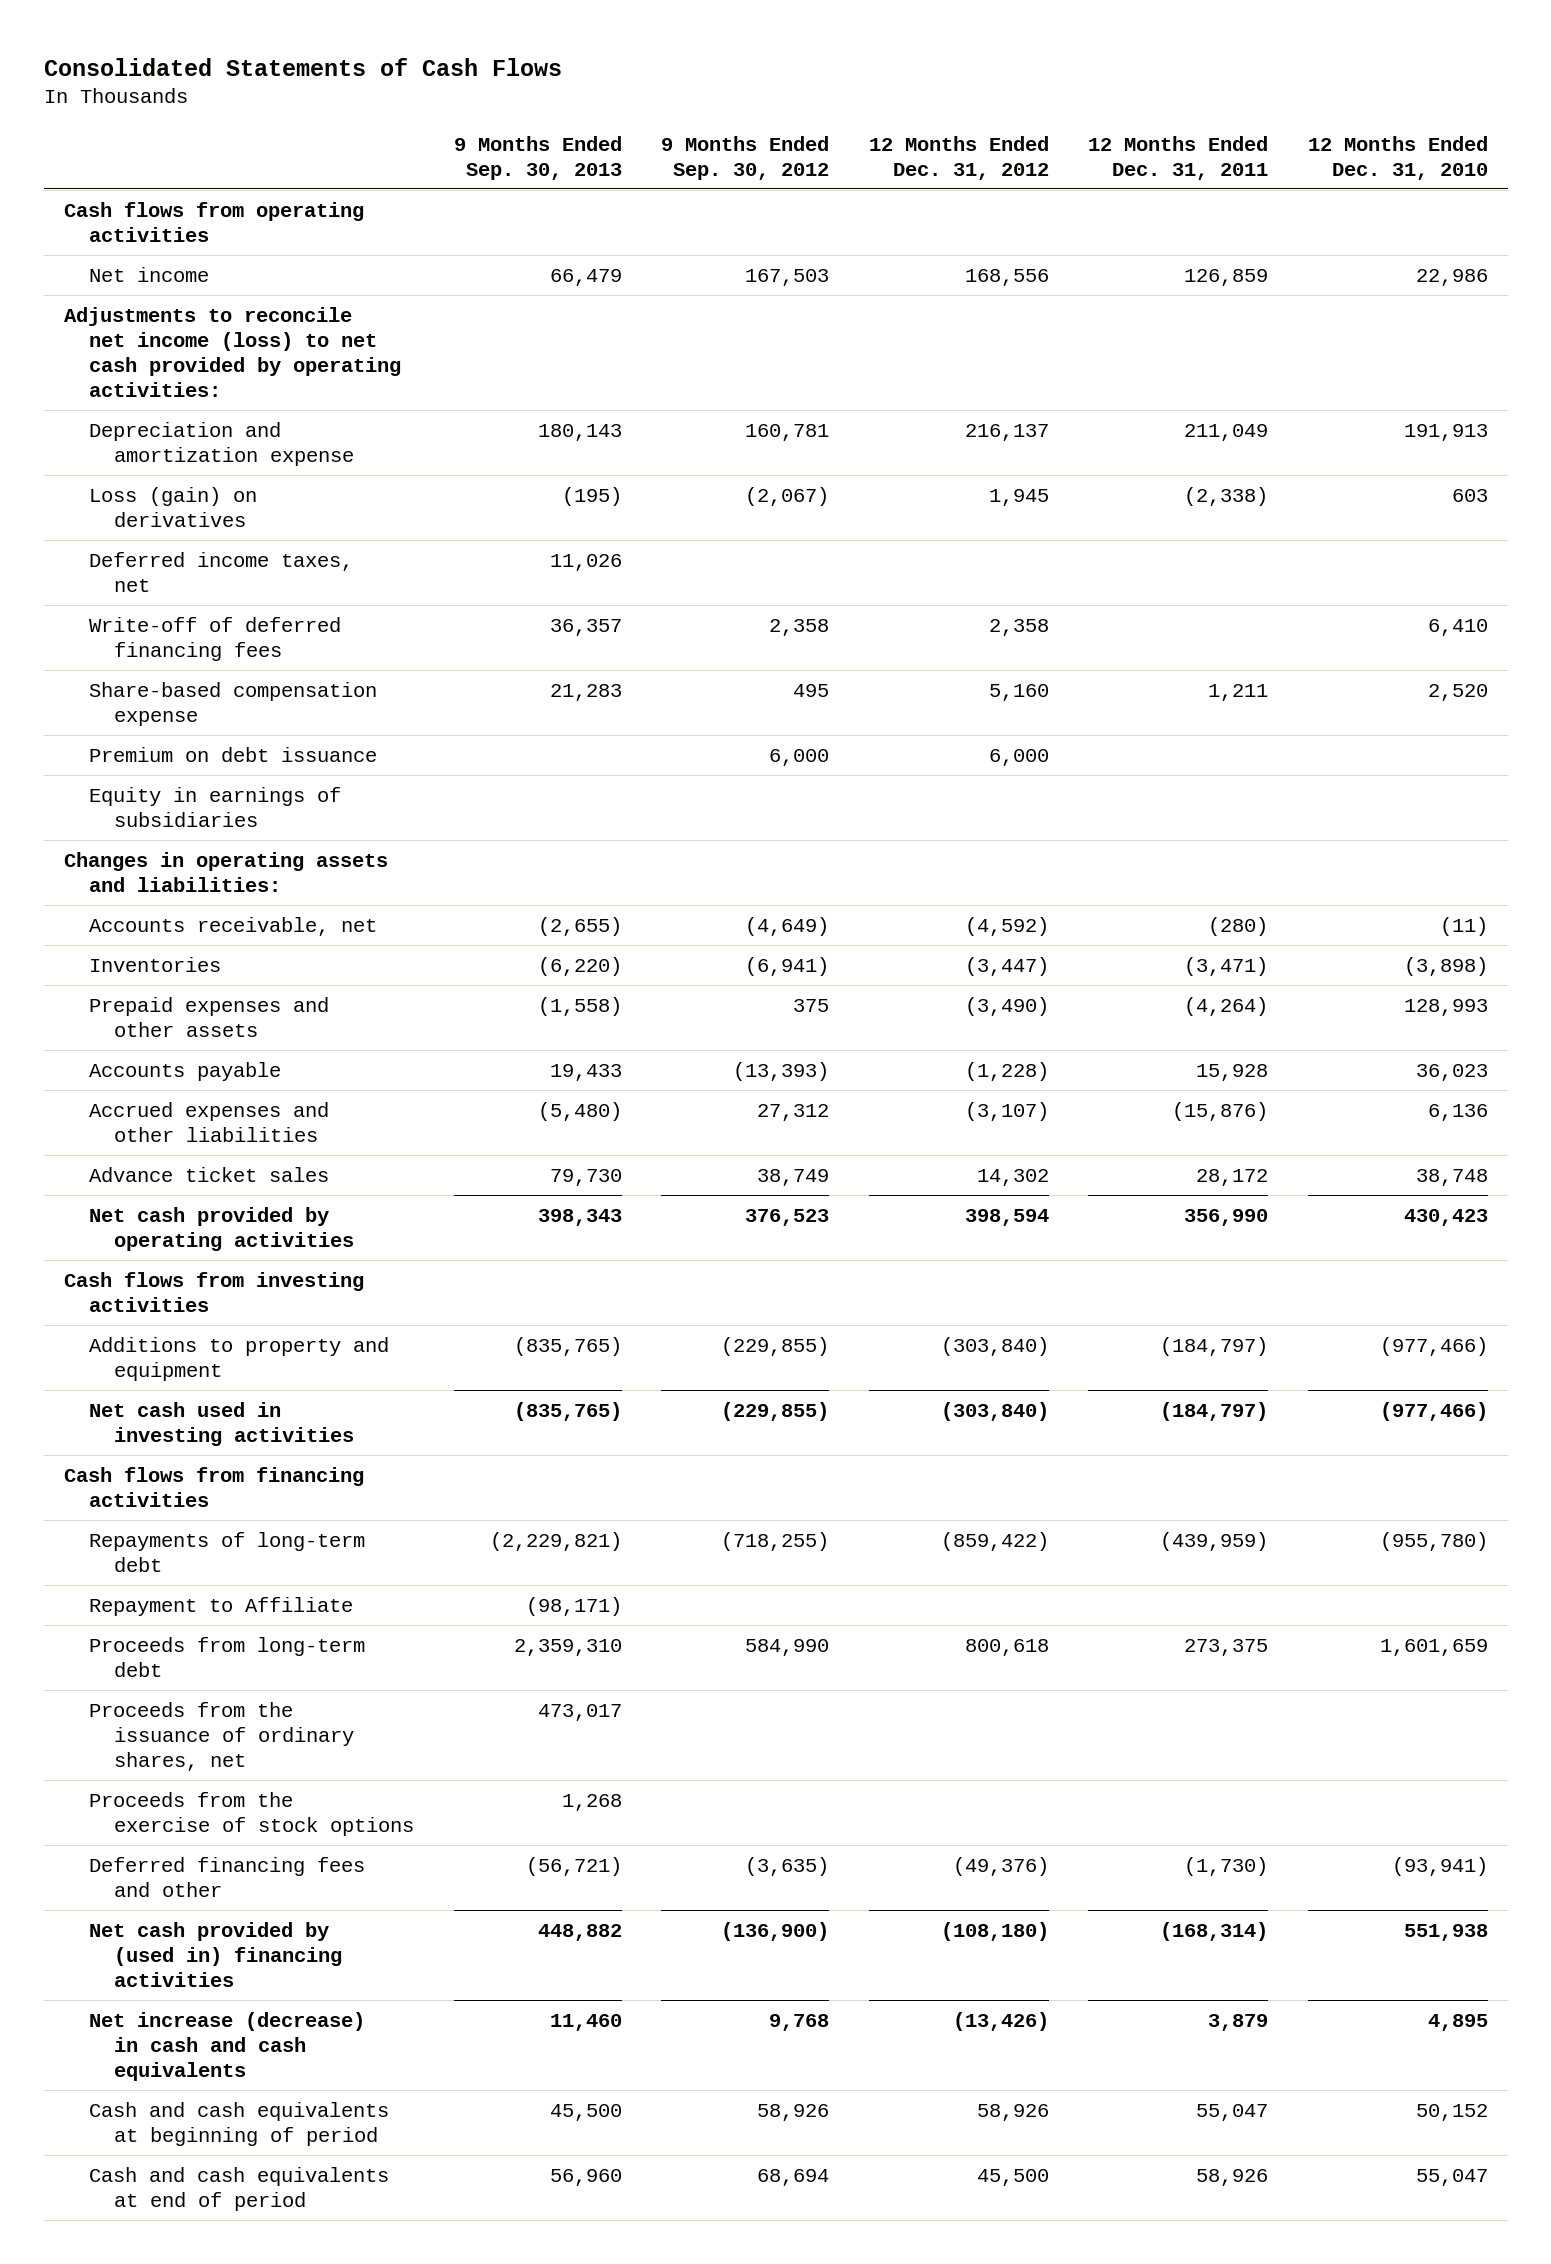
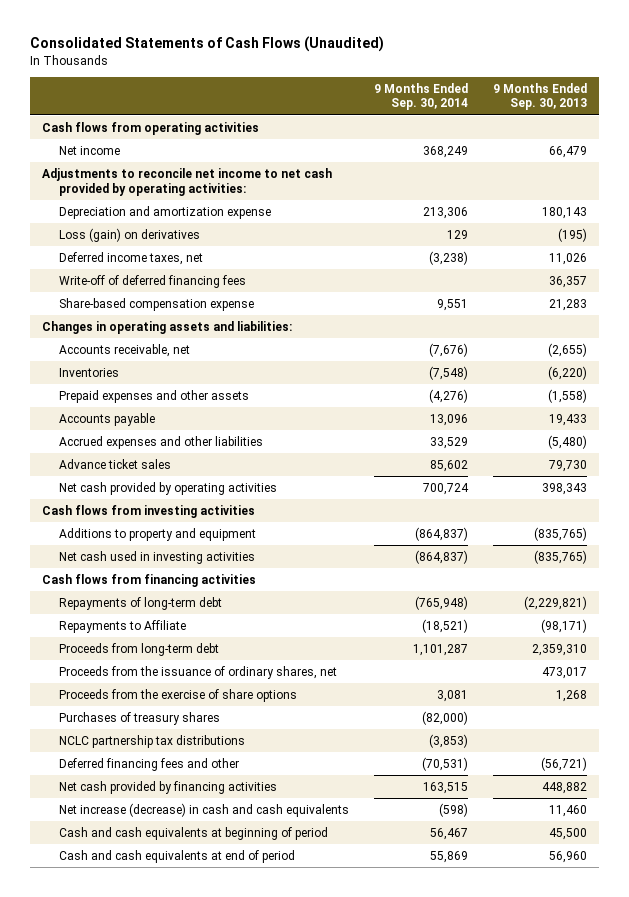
- Consolidated Statements of Cash Flows
+ Consolidated Statements of Cash Flows (Unaudited)
- | 9 Months Ended Sep. 30, 2013 | 9 Months Ended Sep. 30, 2012 | 12 Months Ended Dec. 31, 2012 | 12 Months Ended Dec. 31, 2011 | 12 Months Ended Dec. 31, 2010
+ | 9 Months Ended Sep. 30, 2014 | 9 Months Ended Sep. 30, 2013
- Adjustments to reconcile net income (loss) to net cash provided by operating activities:
+ Adjustments to reconcile net income to net cash provided by operating activities:
- Premium on debt issuance | | 6,000 | 6,000 | |
- Equity in earnings of subsidiaries
- Repayment to Affiliate | (98,171) | | | |
+ Repayments to Affiliate | (18,521) | (98,171)
- Proceeds from the exercise of stock options | 1,268 | | | |
+ Proceeds from the exercise of share options | 3,081 | 1,268
+ Purchases of treasury shares | (82,000) |
+ NCLC partnership tax distributions | (3,853) |
- Net cash provided by (used in) financing activities | 448,882 | (136,900) | (108,180) | (168,314) | 551,938
+ Net cash provided by financing activities | 163,515 | 448,882

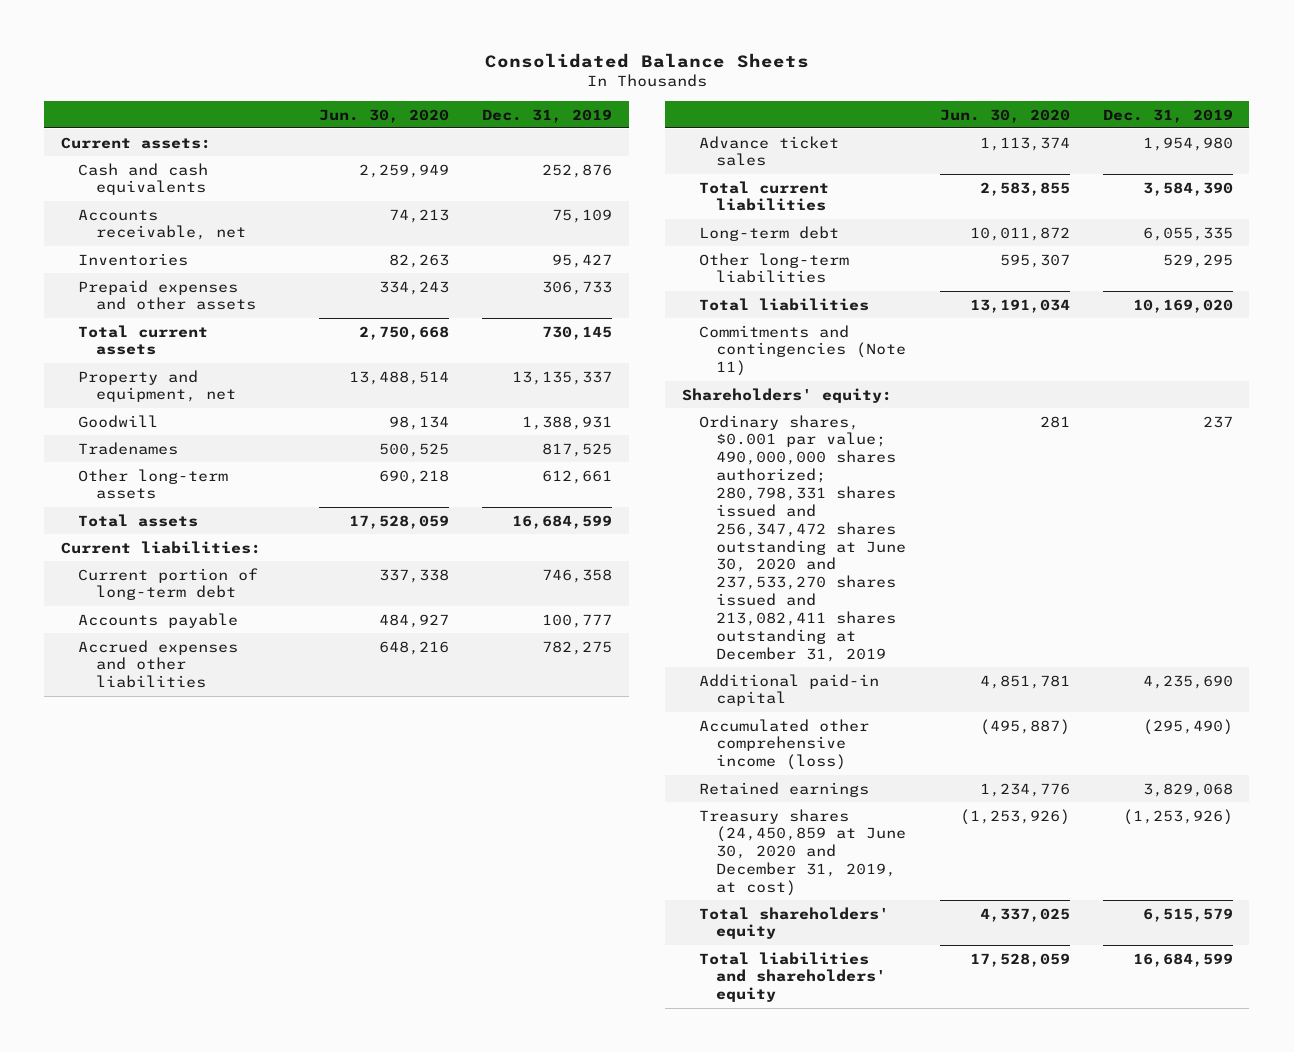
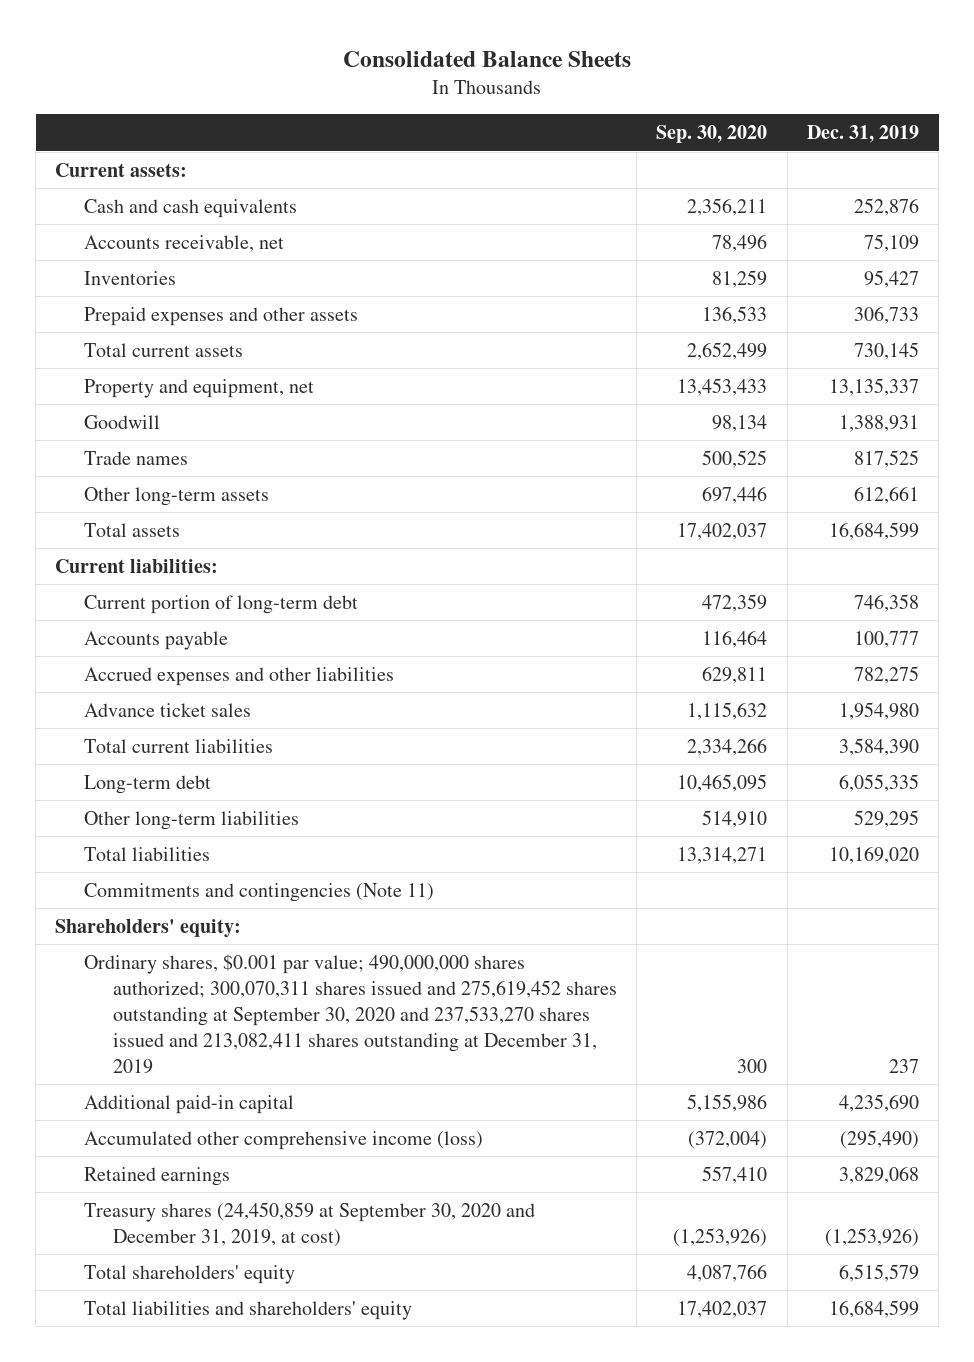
- | Jun. 30, 2020 | Dec. 31, 2019
+ | Sep. 30, 2020 | Dec. 31, 2019
- Tradenames | 500,525 | 817,525
+ Trade names | 500,525 | 817,525
- Ordinary shares, $0.001 par value; 490,000,000 shares authorized; 280,798,331 shares issued and 256,347,472 shares outstanding at June 30, 2020 and 237,533,270 shares issued and 213,082,411 shares outstanding at December 31, 2019 | 281 | 237
+ Ordinary shares, $0.001 par value; 490,000,000 shares authorized; 300,070,311 shares issued and 275,619,452 shares outstanding at September 30, 2020 and 237,533,270 shares issued and 213,082,411 shares outstanding at December 31, 2019 | 300 | 237
- Treasury shares (24,450,859 at June 30, 2020 and December 31, 2019, at cost) | (1,253,926) | (1,253,926)
+ Treasury shares (24,450,859 at September 30, 2020 and December 31, 2019, at cost) | (1,253,926) | (1,253,926)

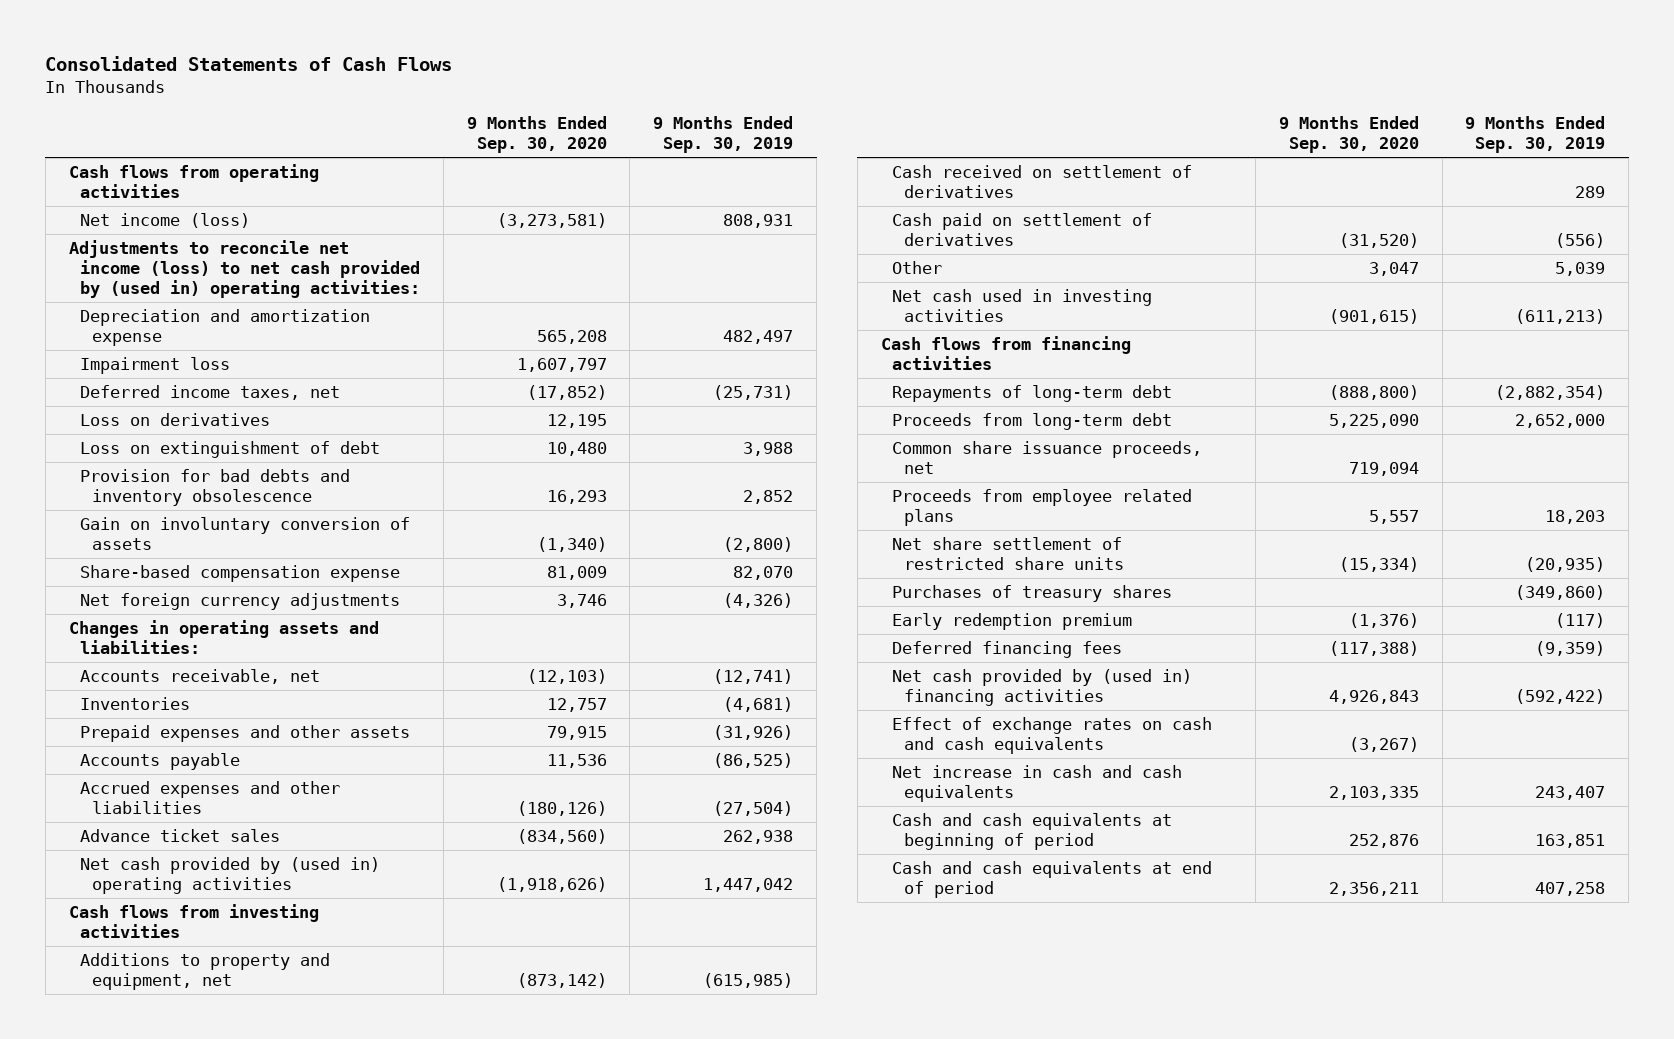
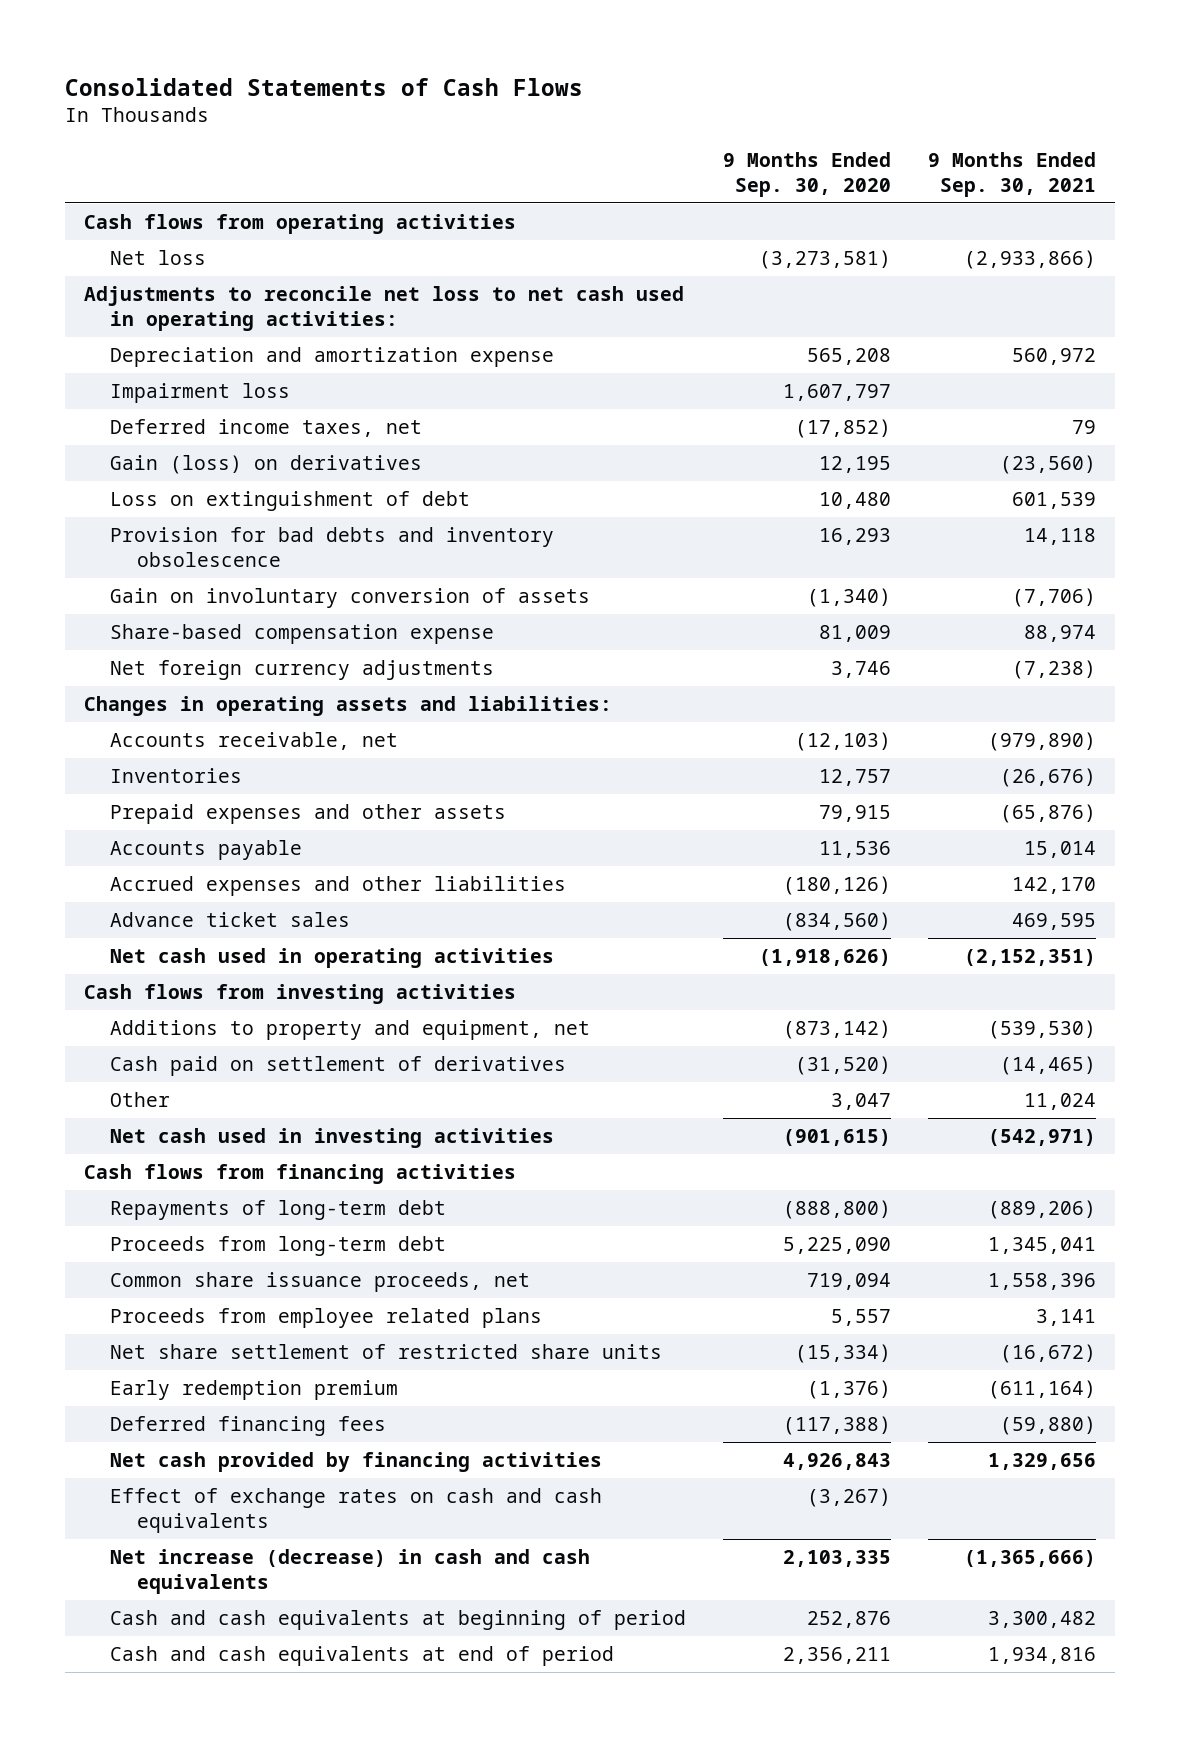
- | 9 Months Ended Sep. 30, 2020 | 9 Months Ended Sep. 30, 2019
+ | 9 Months Ended Sep. 30, 2020 | 9 Months Ended Sep. 30, 2021
- Net income (loss) | (3,273,581) | 808,931
- Adjustments to reconcile net income (loss) to net cash provided by (used in) operating activities:
+ Net loss | (3,273,581) | (2,933,866)
+ Adjustments to reconcile net loss to net cash used in operating activities:
- Loss on derivatives | 12,195 |
+ Gain (loss) on derivatives | 12,195 | (23,560)
- Net cash provided by (used in) operating activities | (1,918,626) | 1,447,042
+ Net cash used in operating activities | (1,918,626) | (2,152,351)
- Cash received on settlement of derivatives | | 289
- Purchases of treasury shares | | (349,860)
- Net cash provided by (used in) financing activities | 4,926,843 | (592,422)
+ Net cash provided by financing activities | 4,926,843 | 1,329,656
- Net increase in cash and cash equivalents | 2,103,335 | 243,407
+ Net increase (decrease) in cash and cash equivalents | 2,103,335 | (1,365,666)

